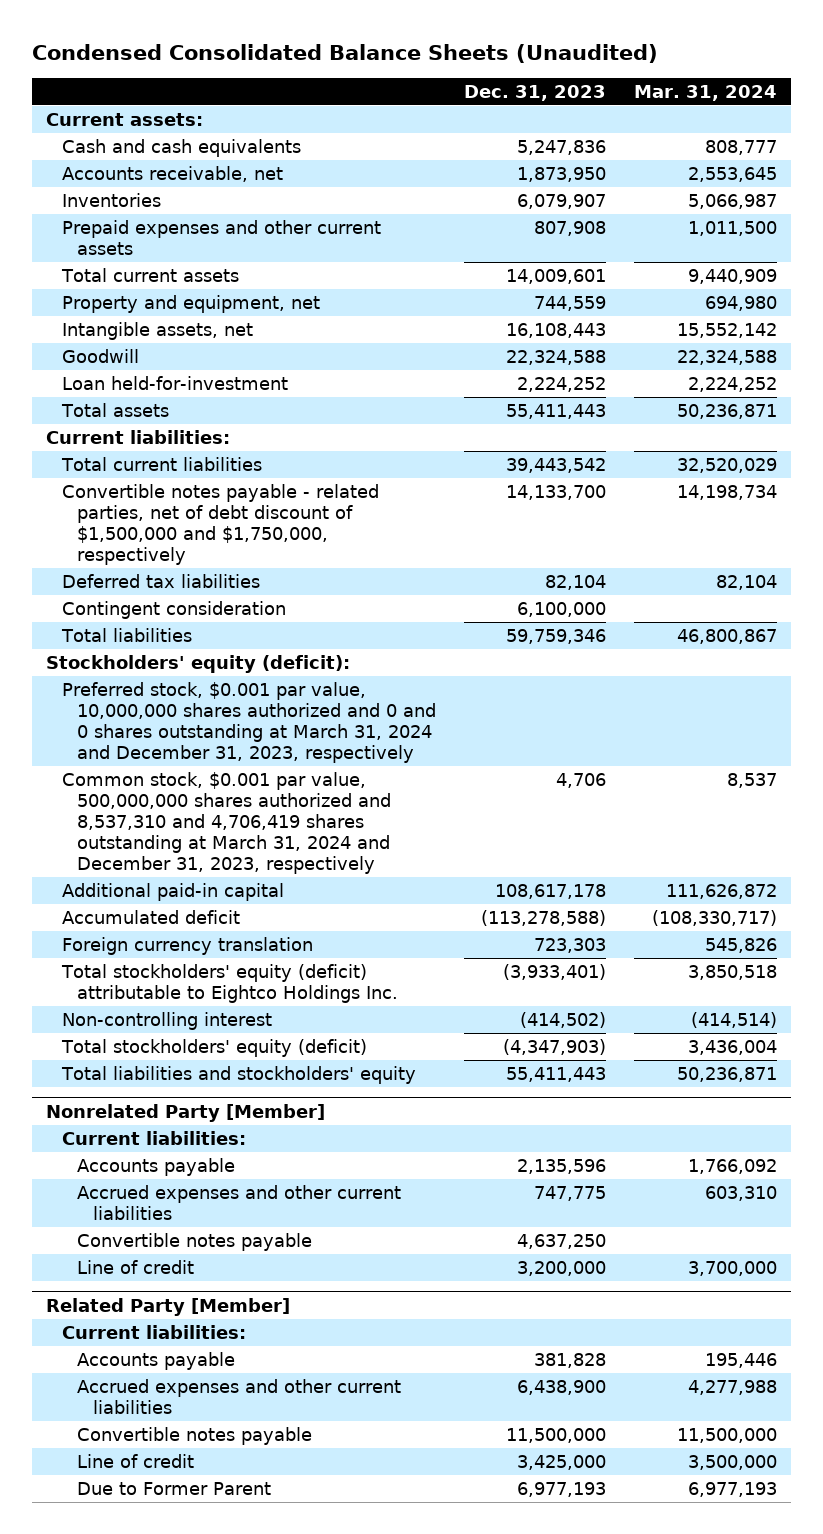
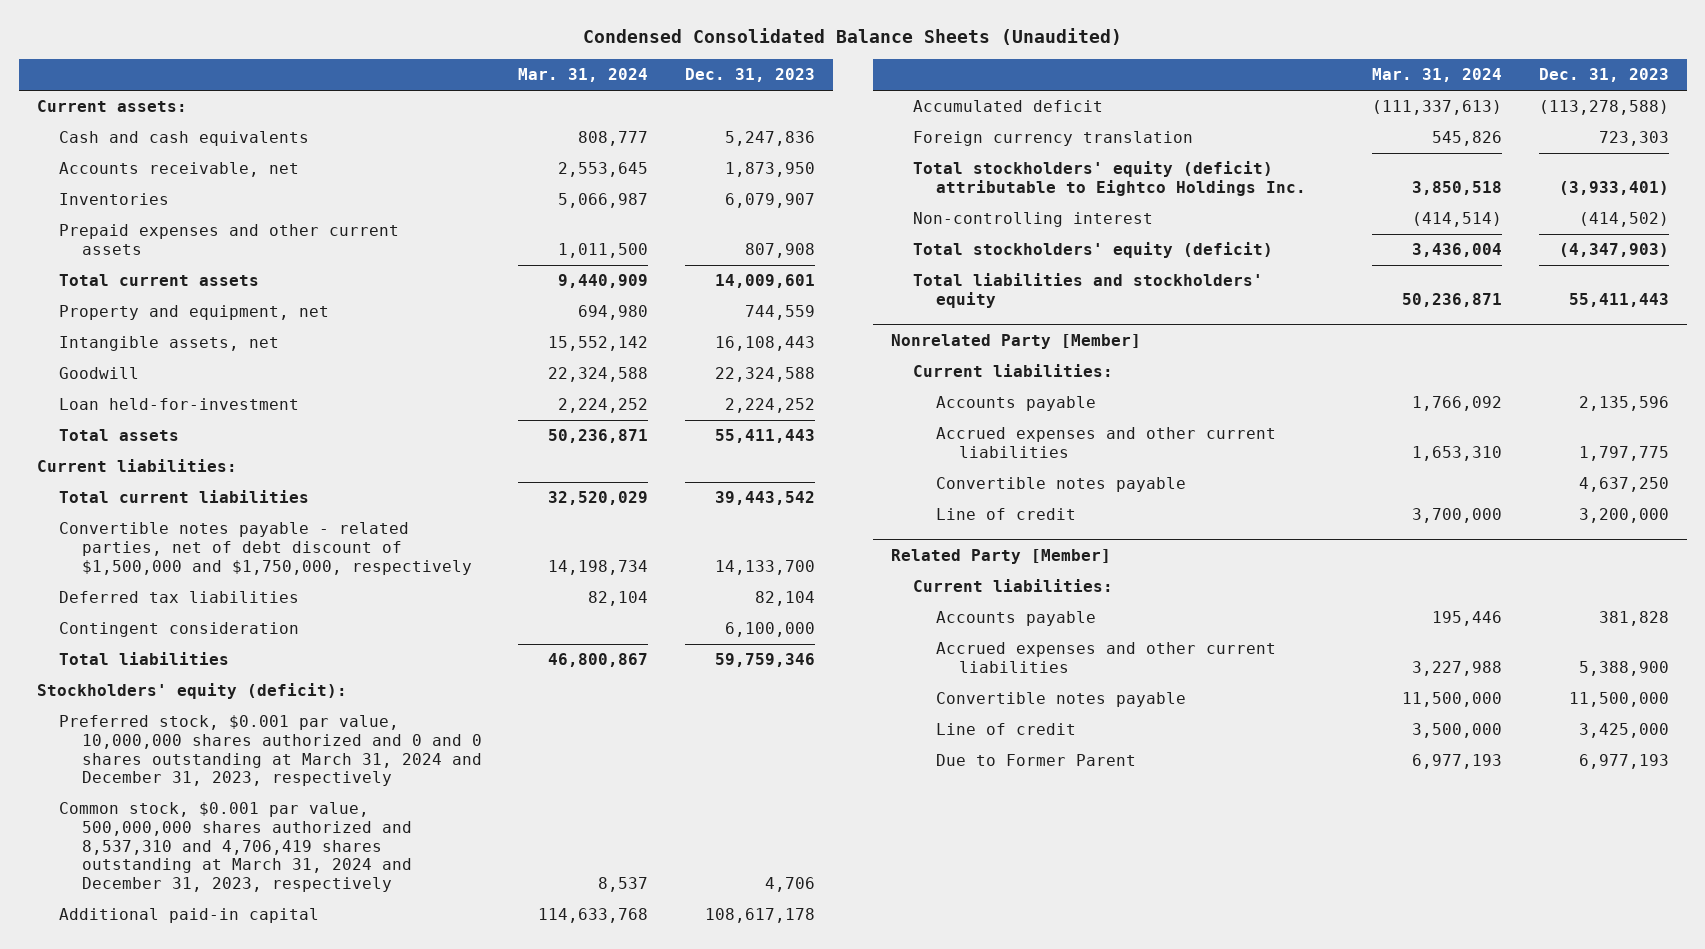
- | Dec. 31, 2023 | Mar. 31, 2024
+ | Mar. 31, 2024 | Dec. 31, 2023
- Additional paid-in capital | 108,617,178 | 111,626,872
- Accumulated deficit | (113,278,588) | (108,330,717)
+ Additional paid-in capital | 114,633,768 | 108,617,178
+ Accumulated deficit | (111,337,613) | (113,278,588)
@ Nonrelated Party [Member]
- Accrued expenses and other current liabilities | 747,775 | 603,310
+ Accrued expenses and other current liabilities | 1,653,310 | 1,797,775
@ Related Party [Member]
- Accrued expenses and other current liabilities | 6,438,900 | 4,277,988
+ Accrued expenses and other current liabilities | 3,227,988 | 5,388,900

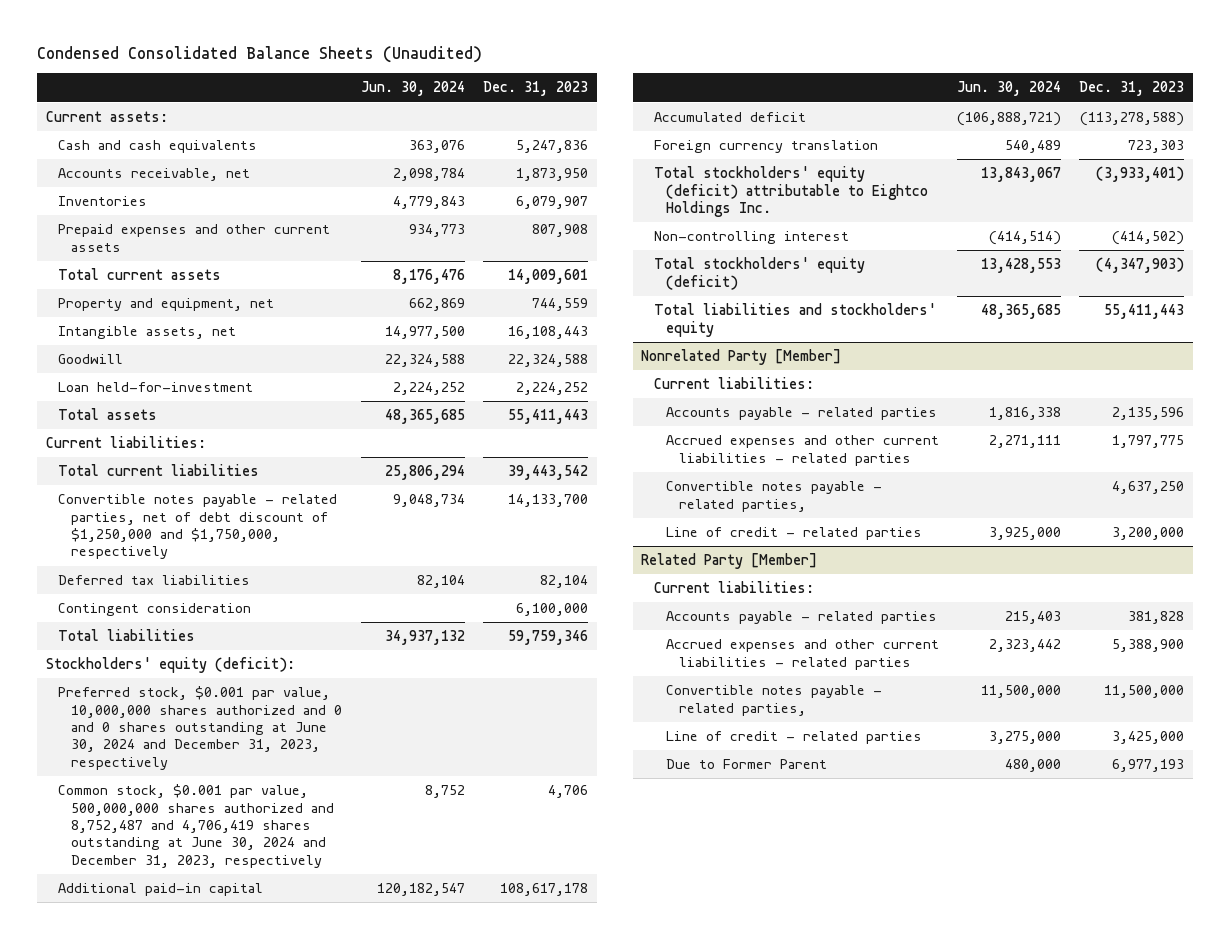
- | Mar. 31, 2024 | Dec. 31, 2023
+ | Jun. 30, 2024 | Dec. 31, 2023
- Convertible notes payable - related parties, net of debt discount of $1,500,000 and $1,750,000, respectively | 14,198,734 | 14,133,700
+ Convertible notes payable - related parties, net of debt discount of $1,250,000 and $1,750,000, respectively | 9,048,734 | 14,133,700
- Preferred stock, $0.001 par value, 10,000,000 shares authorized and 0 and 0 shares outstanding at March 31, 2024 and December 31, 2023, respectively
- Common stock, $0.001 par value, 500,000,000 shares authorized and 8,537,310 and 4,706,419 shares outstanding at March 31, 2024 and December 31, 2023, respectively | 8,537 | 4,706
+ Preferred stock, $0.001 par value, 10,000,000 shares authorized and 0 and 0 shares outstanding at June 30, 2024 and December 31, 2023, respectively
+ Common stock, $0.001 par value, 500,000,000 shares authorized and 8,752,487 and 4,706,419 shares outstanding at June 30, 2024 and December 31, 2023, respectively | 8,752 | 4,706
@ Nonrelated Party [Member]
- Accounts payable | 1,766,092 | 2,135,596
- Accrued expenses and other current liabilities | 1,653,310 | 1,797,775
- Convertible notes payable | | 4,637,250
- Line of credit | 3,700,000 | 3,200,000
+ Accounts payable - related parties | 1,816,338 | 2,135,596
+ Accrued expenses and other current liabilities - related parties | 2,271,111 | 1,797,775
+ Convertible notes payable - related parties, | | 4,637,250
+ Line of credit - related parties | 3,925,000 | 3,200,000
@ Related Party [Member]
- Accounts payable | 195,446 | 381,828
- Accrued expenses and other current liabilities | 3,227,988 | 5,388,900
- Convertible notes payable | 11,500,000 | 11,500,000
- Line of credit | 3,500,000 | 3,425,000
+ Accounts payable - related parties | 215,403 | 381,828
+ Accrued expenses and other current liabilities - related parties | 2,323,442 | 5,388,900
+ Convertible notes payable - related parties, | 11,500,000 | 11,500,000
+ Line of credit - related parties | 3,275,000 | 3,425,000

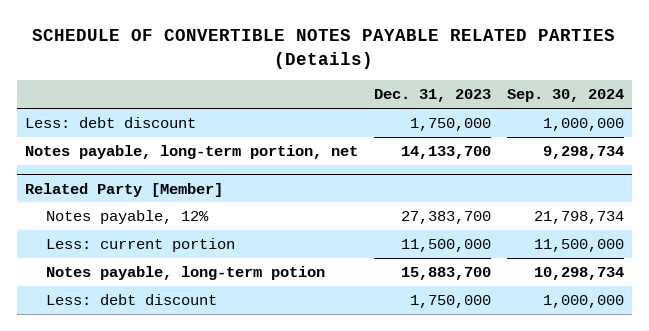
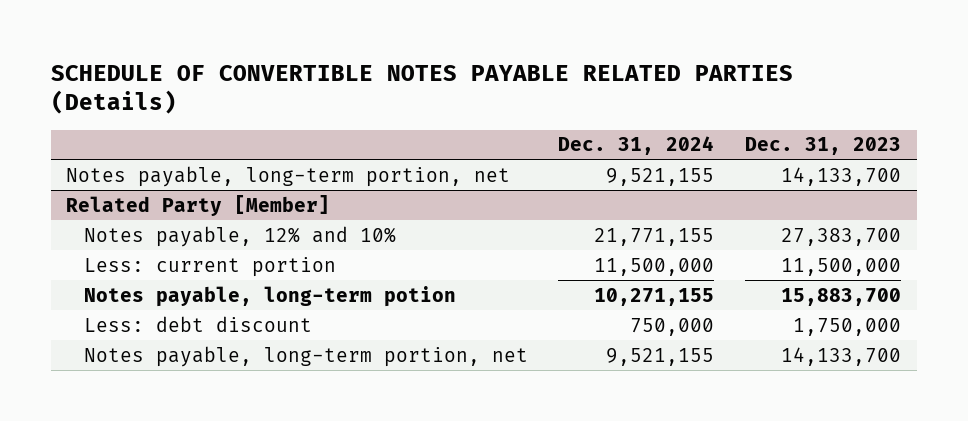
- | Dec. 31, 2023 | Sep. 30, 2024
+ | Dec. 31, 2024 | Dec. 31, 2023
- Less: debt discount | 1,750,000 | 1,000,000
@ Related Party [Member]
- Notes payable, 12% | 27,383,700 | 21,798,734
+ Notes payable, 12% and 10% | 21,771,155 | 27,383,700
+ Notes payable, long-term portion, net | 9,521,155 | 14,133,700

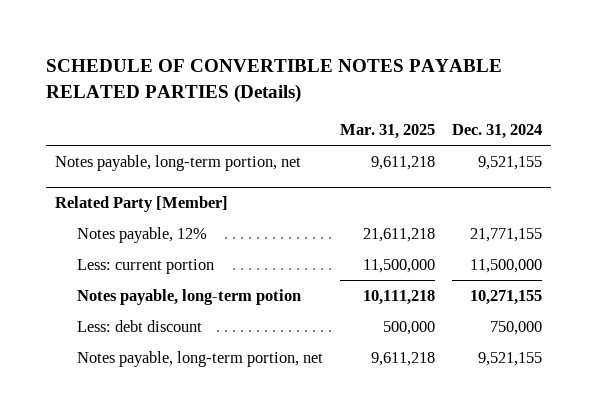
- | Dec. 31, 2024 | Dec. 31, 2023
+ | Mar. 31, 2025 | Dec. 31, 2024
@ Related Party [Member]
- Notes payable, 12% and 10% | 21,771,155 | 27,383,700
+ Notes payable, 12% | 21,611,218 | 21,771,155

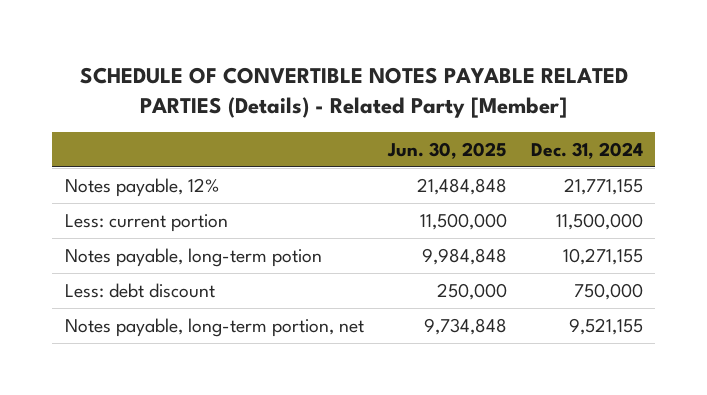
- SCHEDULE OF CONVERTIBLE NOTES PAYABLE RELATED PARTIES (Details)
+ SCHEDULE OF CONVERTIBLE NOTES PAYABLE RELATED PARTIES (Details) - Related Party [Member]
- | Mar. 31, 2025 | Dec. 31, 2024
+ | Jun. 30, 2025 | Dec. 31, 2024
- Notes payable, long-term portion, net | 9,611,218 | 9,521,155
- Related Party [Member]

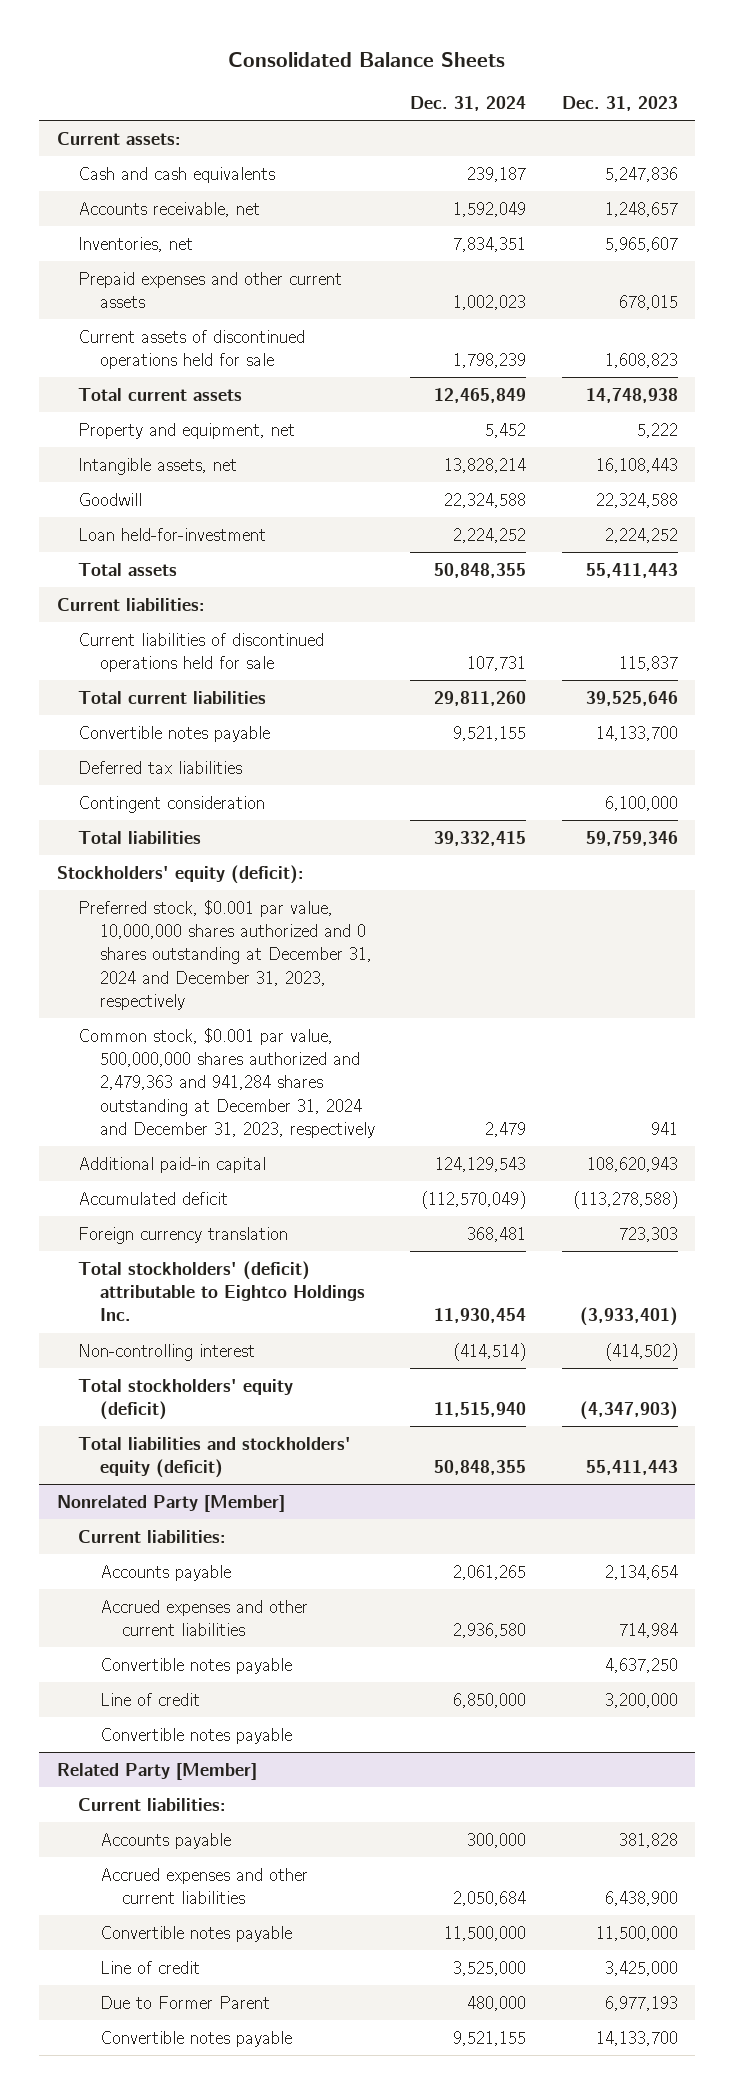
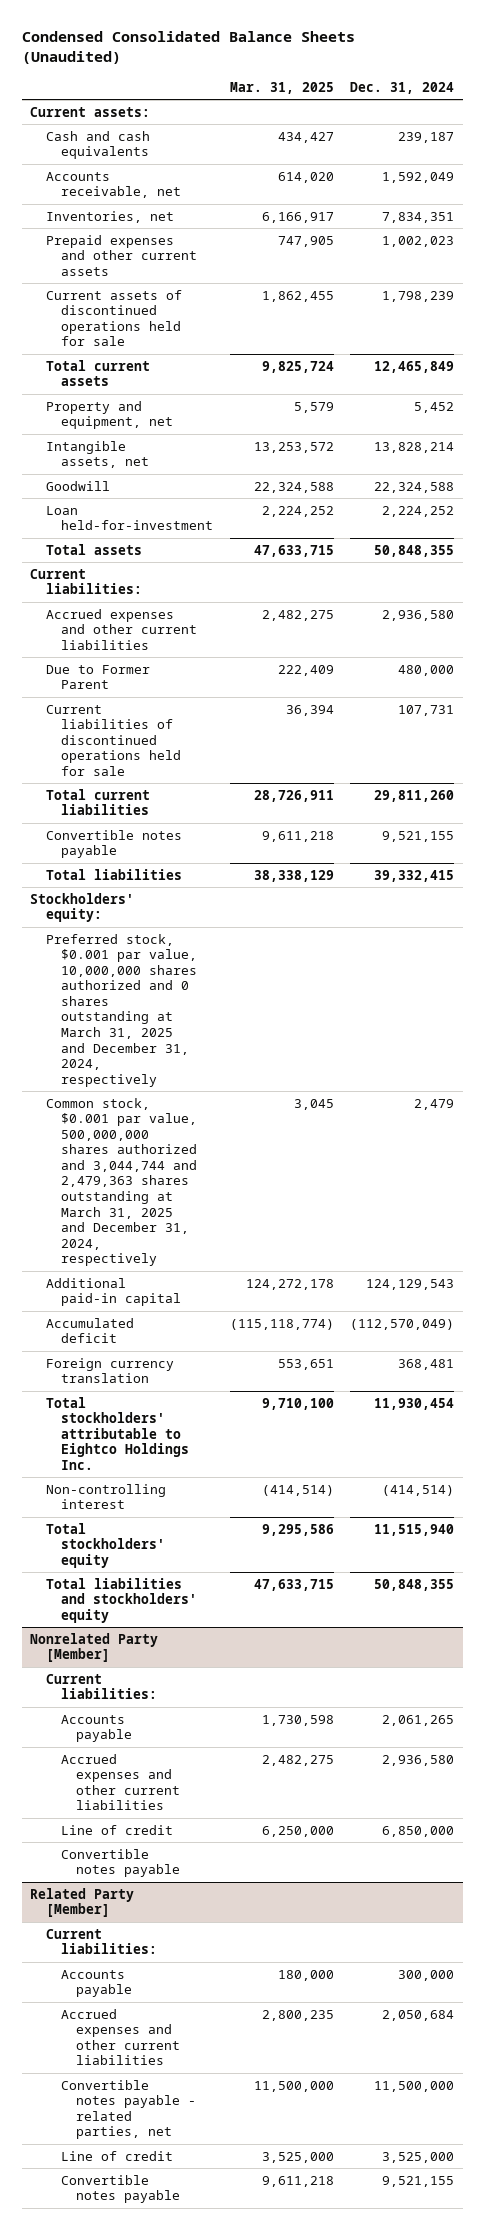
- Consolidated Balance Sheets
+ Condensed Consolidated Balance Sheets (Unaudited)
- | Dec. 31, 2024 | Dec. 31, 2023
+ | Mar. 31, 2025 | Dec. 31, 2024
+ Accrued expenses and other current liabilities | 2,482,275 | 2,936,580
+ Due to Former Parent | 222,409 | 480,000
- Deferred tax liabilities
- Contingent consideration | | 6,100,000
- Stockholders' equity (deficit):
- Preferred stock, $0.001 par value, 10,000,000 shares authorized and 0 shares outstanding at December 31, 2024 and December 31, 2023, respectively
- Common stock, $0.001 par value, 500,000,000 shares authorized and 2,479,363 and 941,284 shares outstanding at December 31, 2024 and December 31, 2023, respectively | 2,479 | 941
+ Stockholders' equity:
+ Preferred stock, $0.001 par value, 10,000,000 shares authorized and 0 shares outstanding at March 31, 2025 and December 31, 2024, respectively
+ Common stock, $0.001 par value, 500,000,000 shares authorized and 3,044,744 and 2,479,363 shares outstanding at March 31, 2025 and December 31, 2024, respectively | 3,045 | 2,479
- Total stockholders' (deficit) attributable to Eightco Holdings Inc. | 11,930,454 | (3,933,401)
+ Total stockholders' attributable to Eightco Holdings Inc. | 9,710,100 | 11,930,454
- Total stockholders' equity (deficit) | 11,515,940 | (4,347,903)
- Total liabilities and stockholders' equity (deficit) | 50,848,355 | 55,411,443
+ Total stockholders' equity | 9,295,586 | 11,515,940
+ Total liabilities and stockholders' equity | 47,633,715 | 50,848,355
@ Nonrelated Party [Member]
- Convertible notes payable | | 4,637,250
@ Related Party [Member]
- Convertible notes payable | 11,500,000 | 11,500,000
+ Convertible notes payable - related parties, net | 11,500,000 | 11,500,000
- Due to Former Parent | 480,000 | 6,977,193

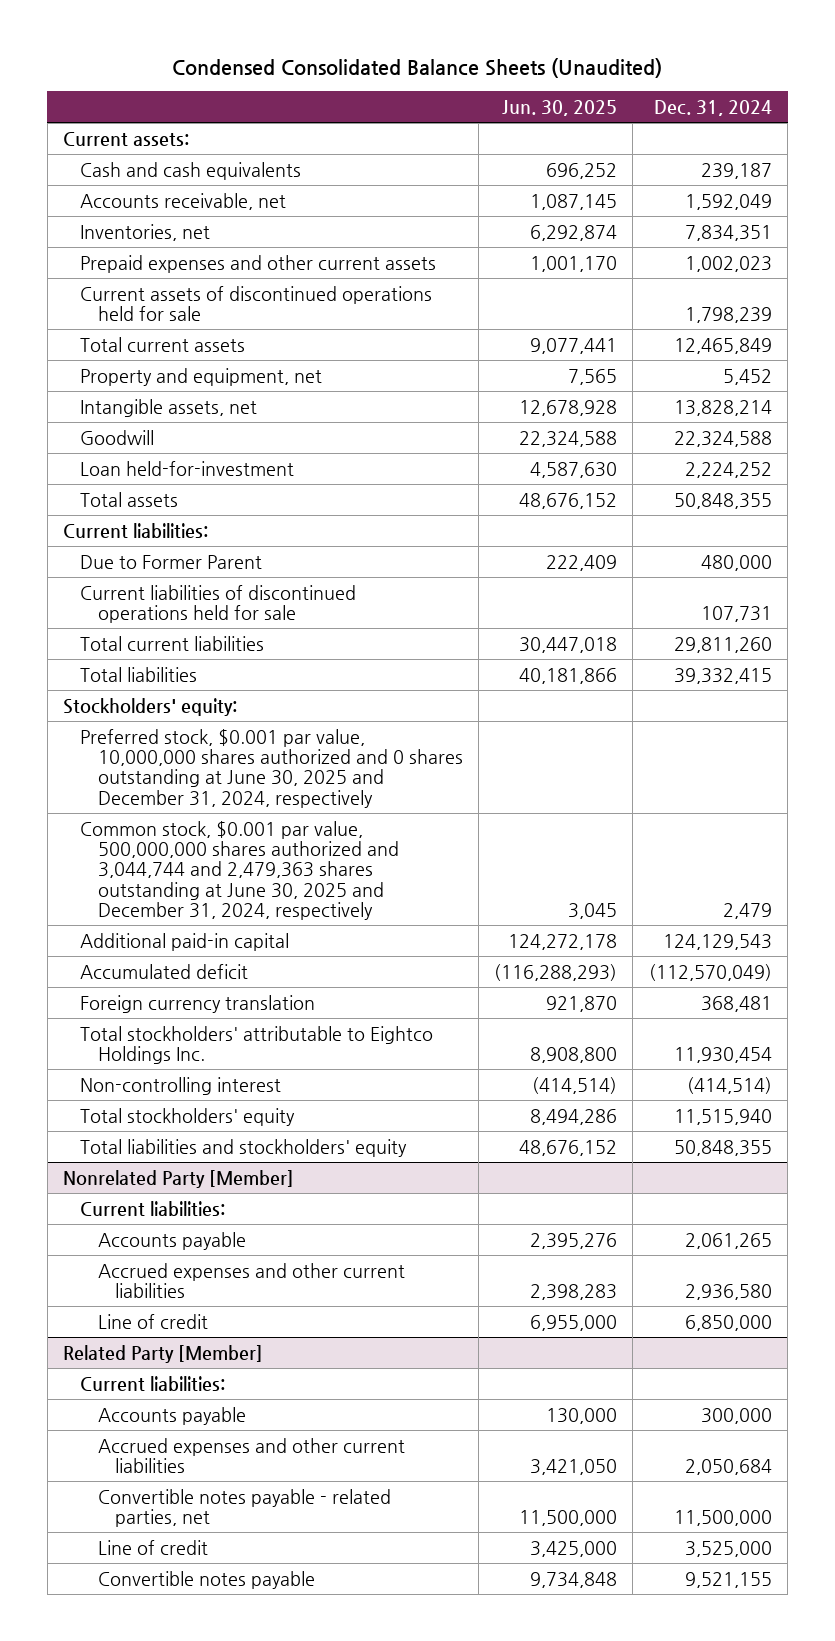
- | Mar. 31, 2025 | Dec. 31, 2024
+ | Jun. 30, 2025 | Dec. 31, 2024
- Accrued expenses and other current liabilities | 2,482,275 | 2,936,580
- Convertible notes payable | 9,611,218 | 9,521,155
- Preferred stock, $0.001 par value, 10,000,000 shares authorized and 0 shares outstanding at March 31, 2025 and December 31, 2024, respectively
- Common stock, $0.001 par value, 500,000,000 shares authorized and 3,044,744 and 2,479,363 shares outstanding at March 31, 2025 and December 31, 2024, respectively | 3,045 | 2,479
+ Preferred stock, $0.001 par value, 10,000,000 shares authorized and 0 shares outstanding at June 30, 2025 and December 31, 2024, respectively
+ Common stock, $0.001 par value, 500,000,000 shares authorized and 3,044,744 and 2,479,363 shares outstanding at June 30, 2025 and December 31, 2024, respectively | 3,045 | 2,479
@ Nonrelated Party [Member]
- Convertible notes payable

